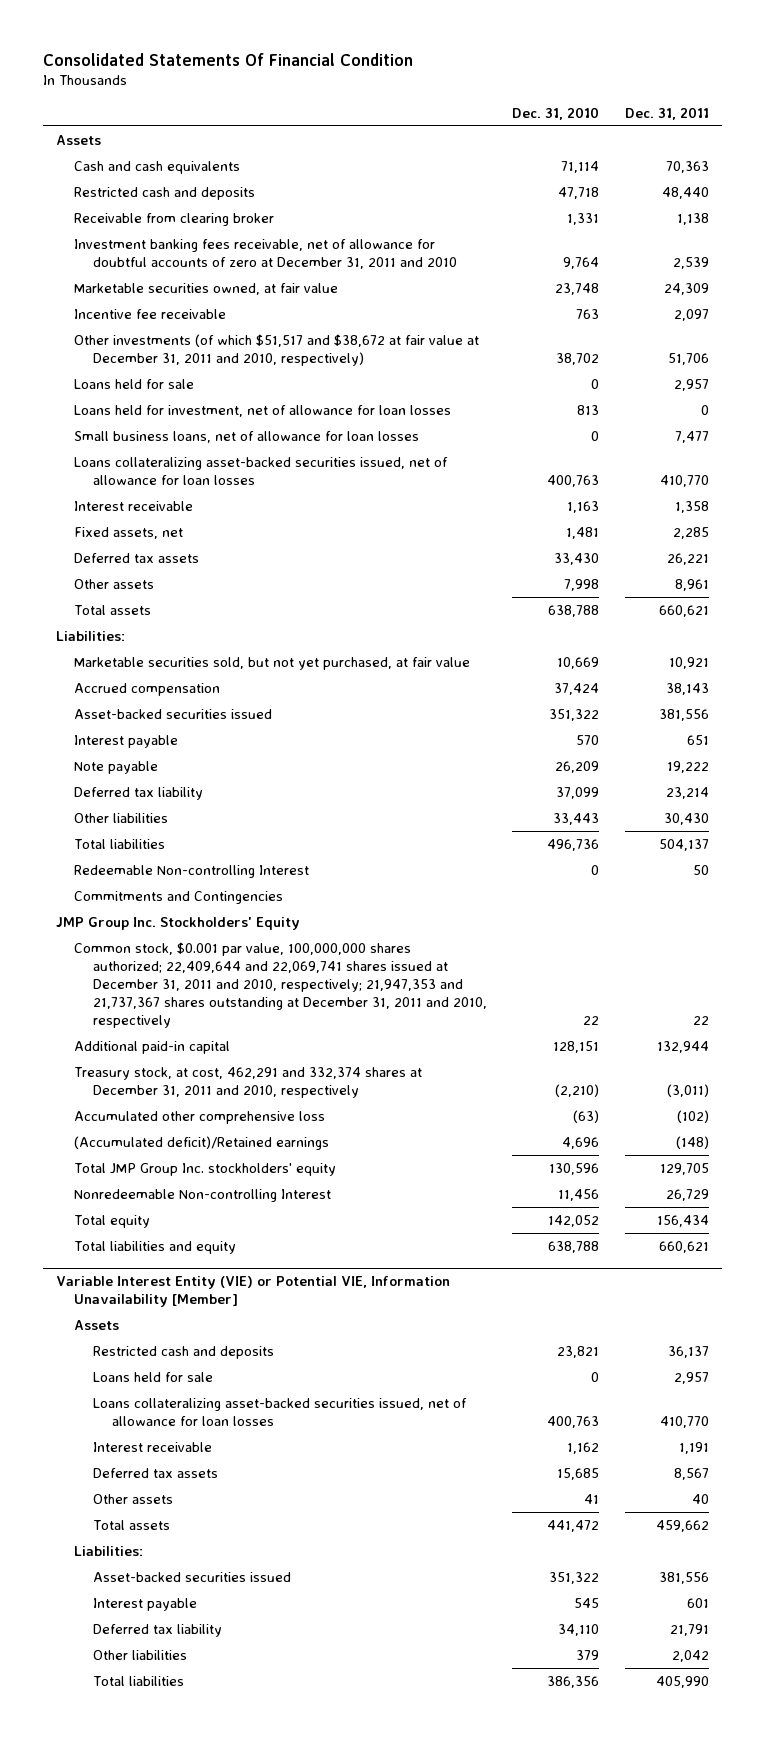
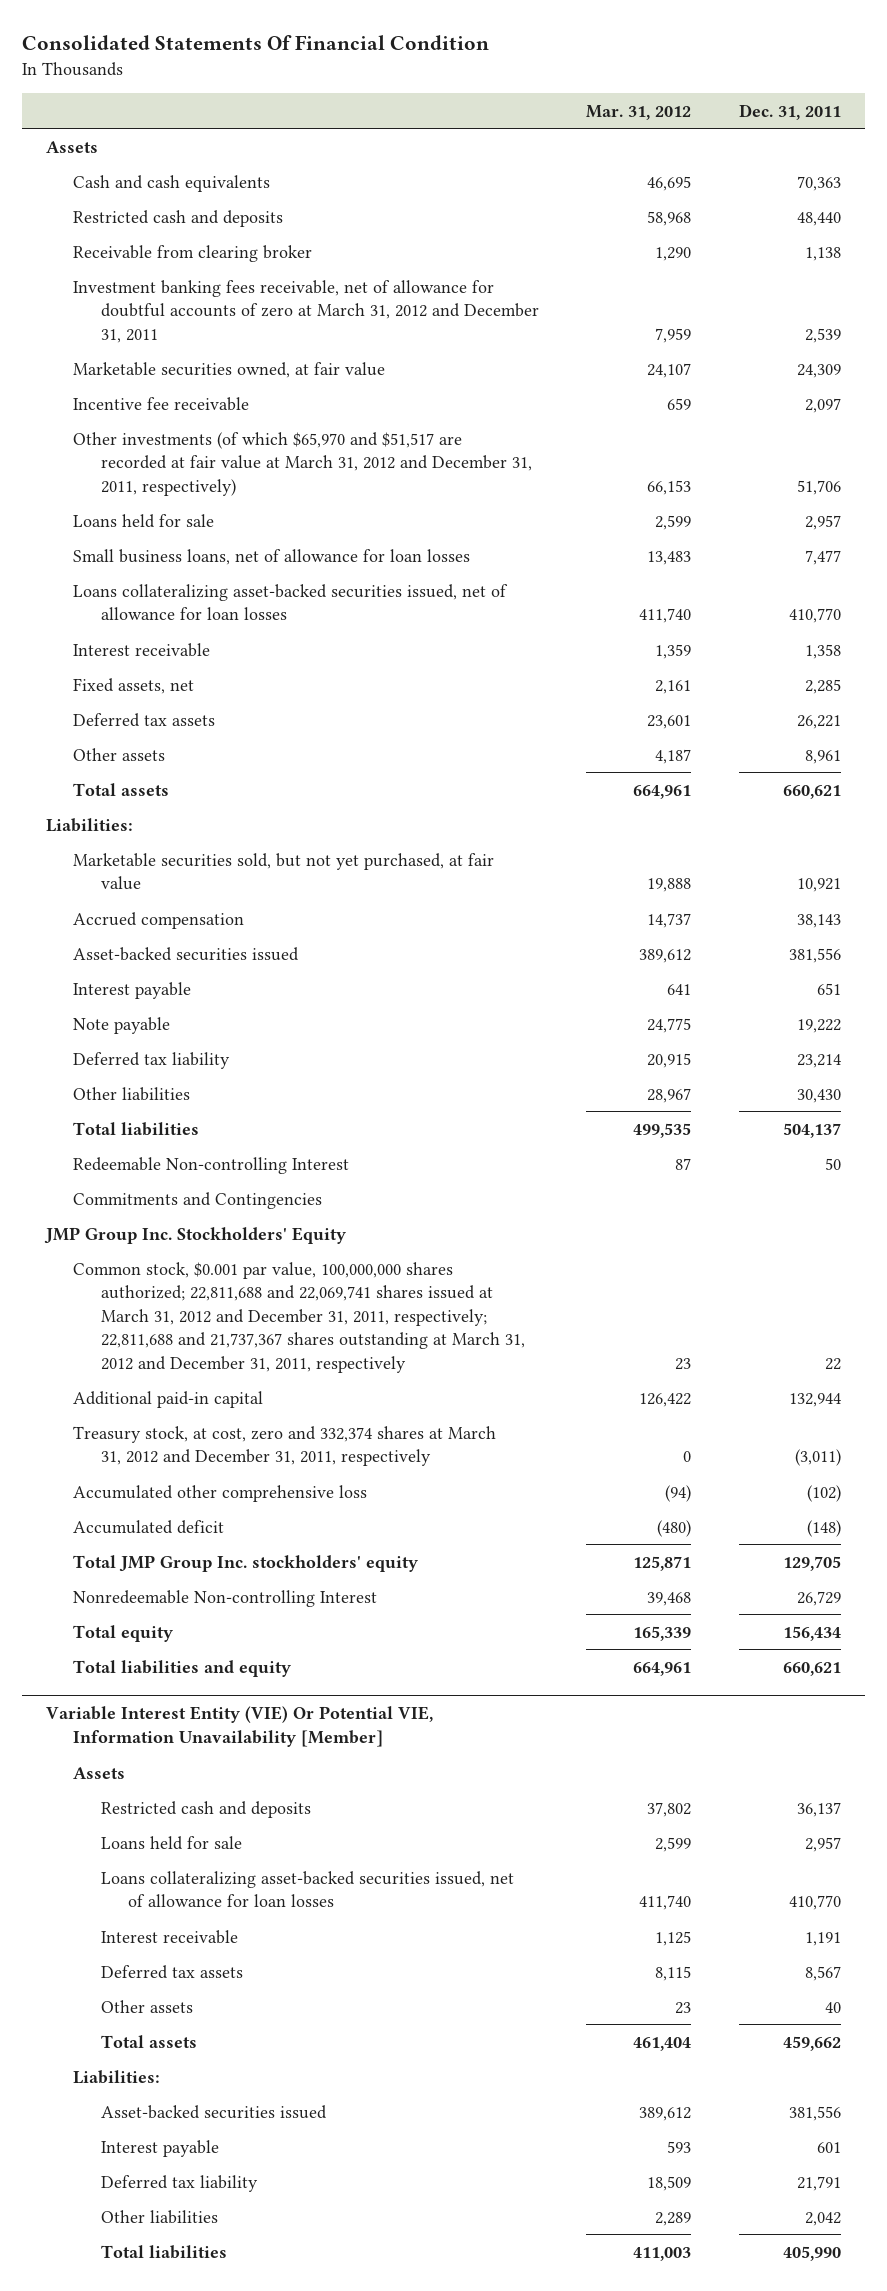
- | Dec. 31, 2010 | Dec. 31, 2011
+ | Mar. 31, 2012 | Dec. 31, 2011
- Investment banking fees receivable, net of allowance for doubtful accounts of zero at December 31, 2011 and 2010 | 9,764 | 2,539
+ Investment banking fees receivable, net of allowance for doubtful accounts of zero at March 31, 2012 and December 31, 2011 | 7,959 | 2,539
- Other investments (of which $51,517 and $38,672 at fair value at December 31, 2011 and 2010, respectively) | 38,702 | 51,706
+ Other investments (of which $65,970 and $51,517 are recorded at fair value at March 31, 2012 and December 31, 2011, respectively) | 66,153 | 51,706
- Loans held for investment, net of allowance for loan losses | 813 | 0
- Common stock, $0.001 par value, 100,000,000 shares authorized; 22,409,644 and 22,069,741 shares issued at December 31, 2011 and 2010, respectively; 21,947,353 and 21,737,367 shares outstanding at December 31, 2011 and 2010, respectively | 22 | 22
+ Common stock, $0.001 par value, 100,000,000 shares authorized; 22,811,688 and 22,069,741 shares issued at March 31, 2012 and December 31, 2011, respectively; 22,811,688 and 21,737,367 shares outstanding at March 31, 2012 and December 31, 2011, respectively | 23 | 22
- Treasury stock, at cost, 462,291 and 332,374 shares at December 31, 2011 and 2010, respectively | (2,210) | (3,011)
+ Treasury stock, at cost, zero and 332,374 shares at March 31, 2012 and December 31, 2011, respectively | 0 | (3,011)
- (Accumulated deficit)/Retained earnings | 4,696 | (148)
+ Accumulated deficit | (480) | (148)
- Variable Interest Entity (VIE) or Potential VIE, Information Unavailability [Member]
+ Variable Interest Entity (VIE) Or Potential VIE, Information Unavailability [Member]

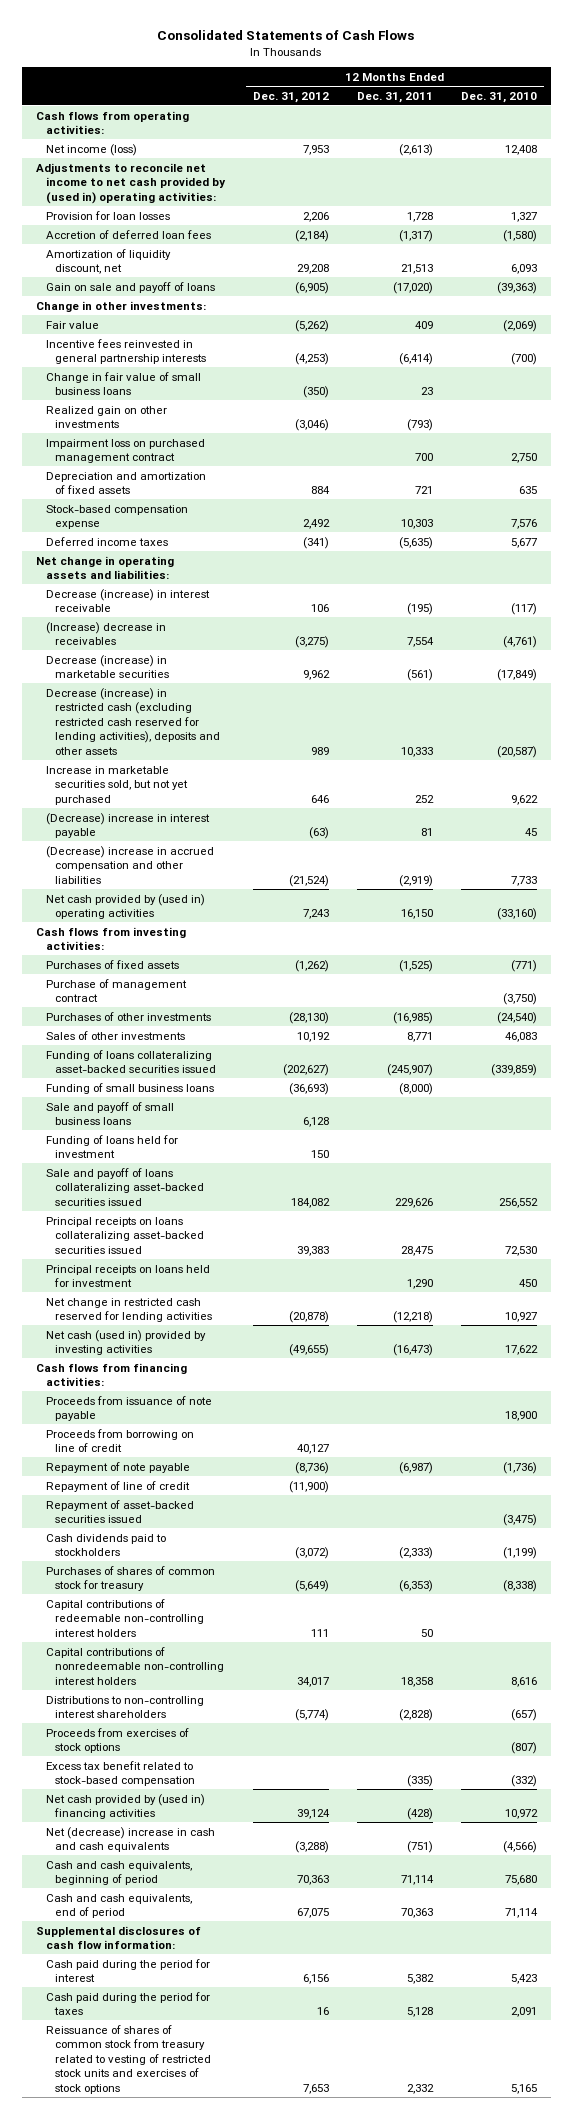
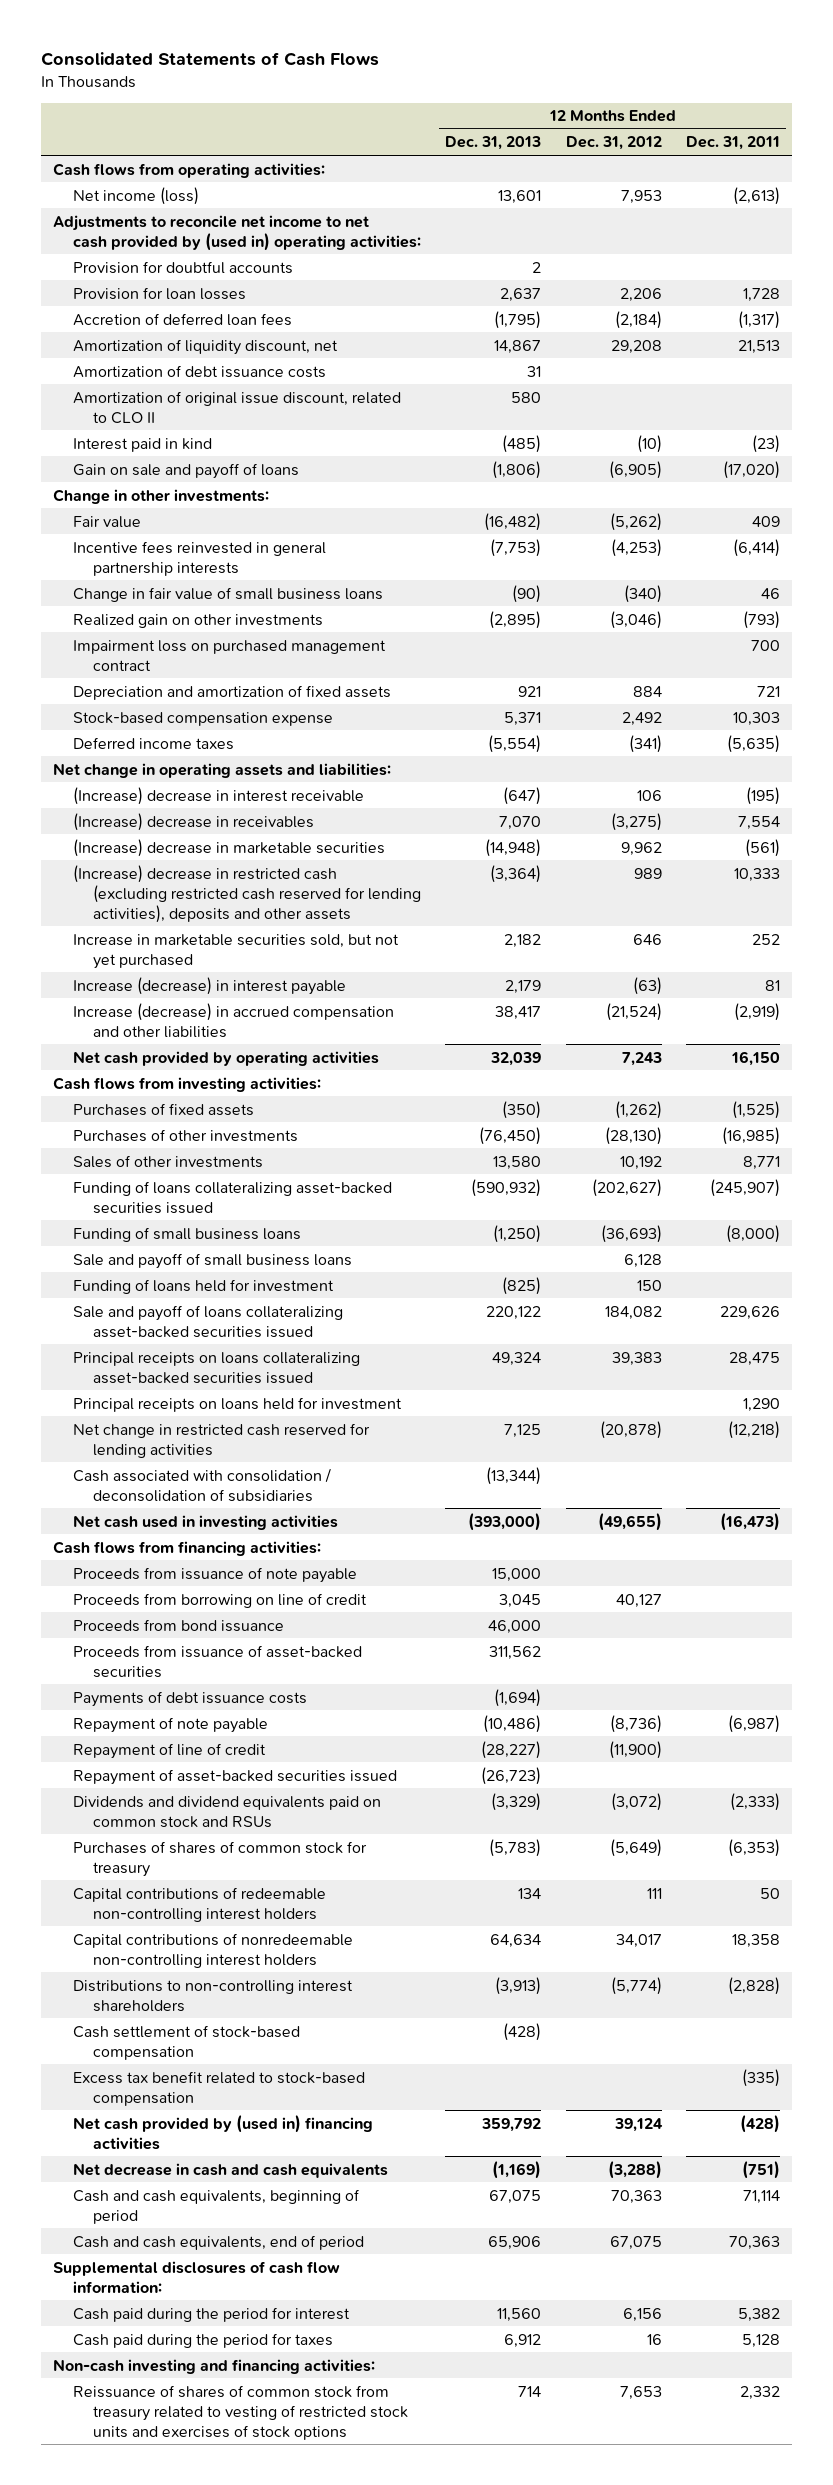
- | 12 Months Ended Dec. 31, 2012 | 12 Months Ended Dec. 31, 2011 | 12 Months Ended Dec. 31, 2010
+ | 12 Months Ended Dec. 31, 2013 | 12 Months Ended Dec. 31, 2012 | 12 Months Ended Dec. 31, 2011
+ Provision for doubtful accounts | 2 | |
+ Amortization of debt issuance costs | 31 | |
+ Amortization of original issue discount, related to CLO II | 580 | |
+ Interest paid in kind | (485) | (10) | (23)
- Change in fair value of small business loans | (350) | 23 |
+ Change in fair value of small business loans | (90) | (340) | 46
- Decrease (increase) in interest receivable | 106 | (195) | (117)
+ (Increase) decrease in interest receivable | (647) | 106 | (195)
- Decrease (increase) in marketable securities | 9,962 | (561) | (17,849)
- Decrease (increase) in restricted cash (excluding restricted cash reserved for lending activities), deposits and other assets | 989 | 10,333 | (20,587)
+ (Increase) decrease in marketable securities | (14,948) | 9,962 | (561)
+ (Increase) decrease in restricted cash (excluding restricted cash reserved for lending activities), deposits and other assets | (3,364) | 989 | 10,333
- (Decrease) increase in interest payable | (63) | 81 | 45
- (Decrease) increase in accrued compensation and other liabilities | (21,524) | (2,919) | 7,733
- Net cash provided by (used in) operating activities | 7,243 | 16,150 | (33,160)
+ Increase (decrease) in interest payable | 2,179 | (63) | 81
+ Increase (decrease) in accrued compensation and other liabilities | 38,417 | (21,524) | (2,919)
+ Net cash provided by operating activities | 32,039 | 7,243 | 16,150
- Purchase of management contract | | | (3,750)
- Net cash (used in) provided by investing activities | (49,655) | (16,473) | 17,622
+ Cash associated with consolidation / deconsolidation of subsidiaries | (13,344) | |
+ Net cash used in investing activities | (393,000) | (49,655) | (16,473)
+ Proceeds from bond issuance | 46,000 | |
+ Proceeds from issuance of asset-backed securities | 311,562 | |
+ Payments of debt issuance costs | (1,694) | |
- Cash dividends paid to stockholders | (3,072) | (2,333) | (1,199)
+ Dividends and dividend equivalents paid on common stock and RSUs | (3,329) | (3,072) | (2,333)
- Proceeds from exercises of stock options | | | (807)
+ Cash settlement of stock-based compensation | (428) | |
- Net (decrease) increase in cash and cash equivalents | (3,288) | (751) | (4,566)
+ Net decrease in cash and cash equivalents | (1,169) | (3,288) | (751)
+ Non-cash investing and financing activities:

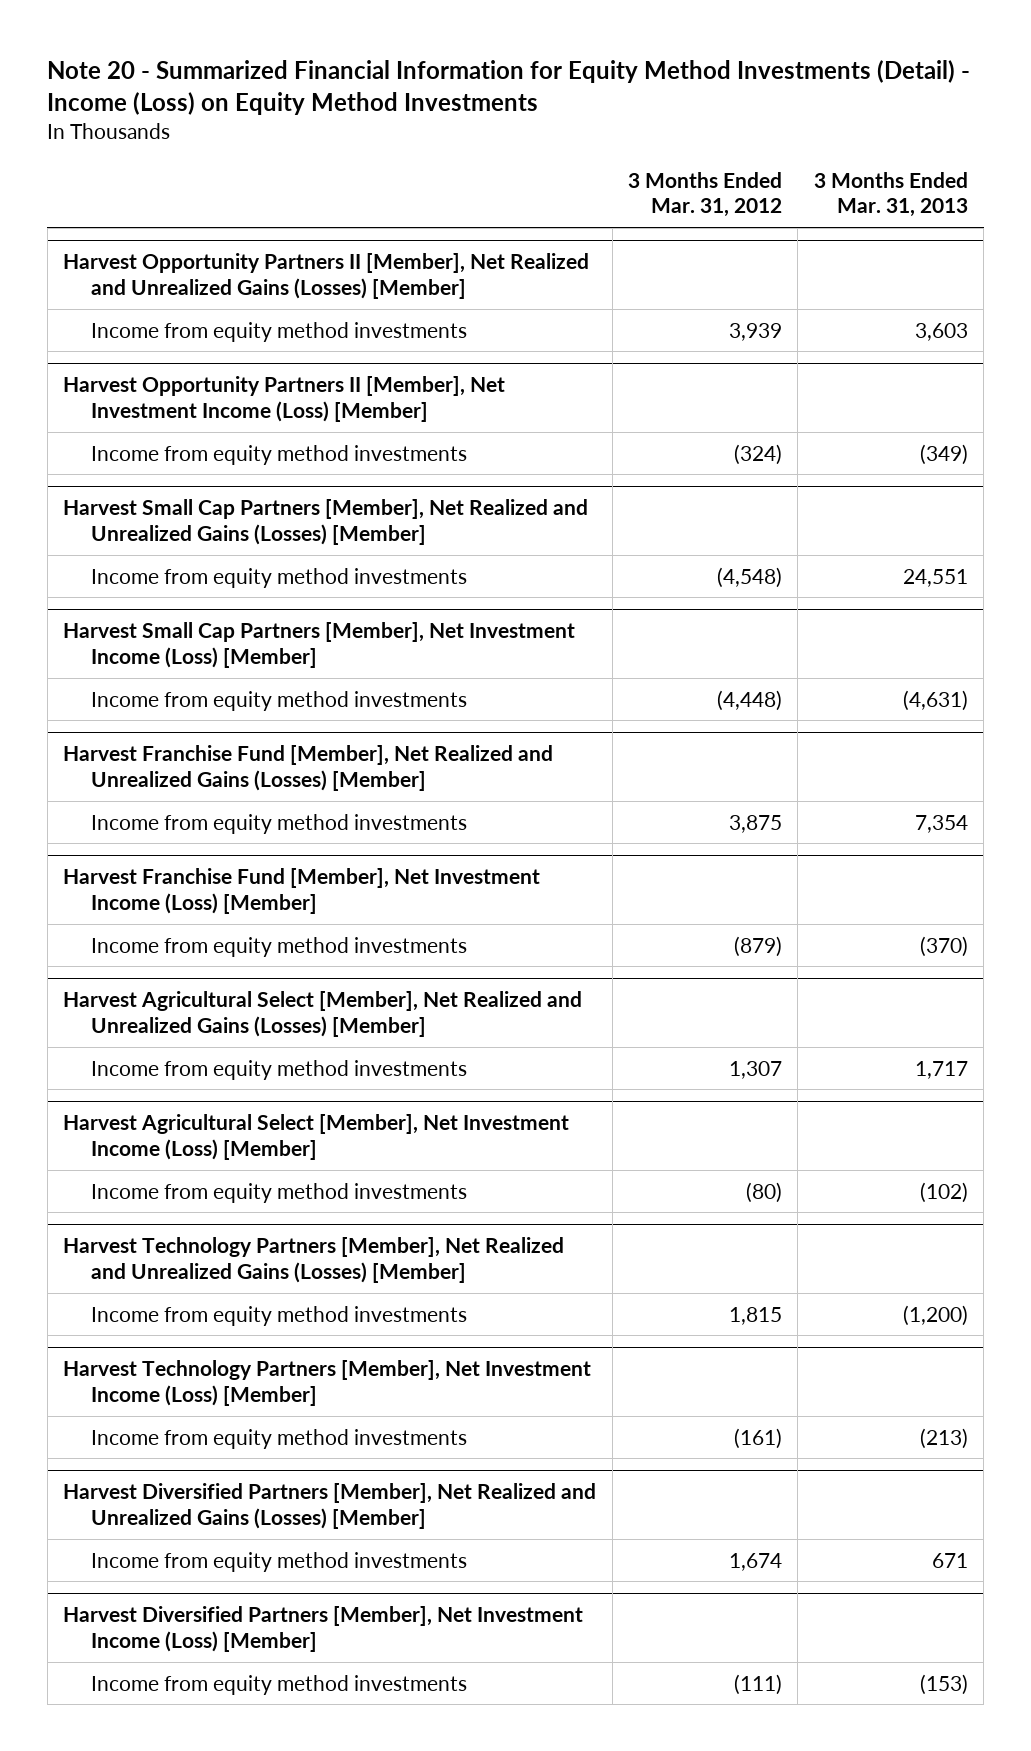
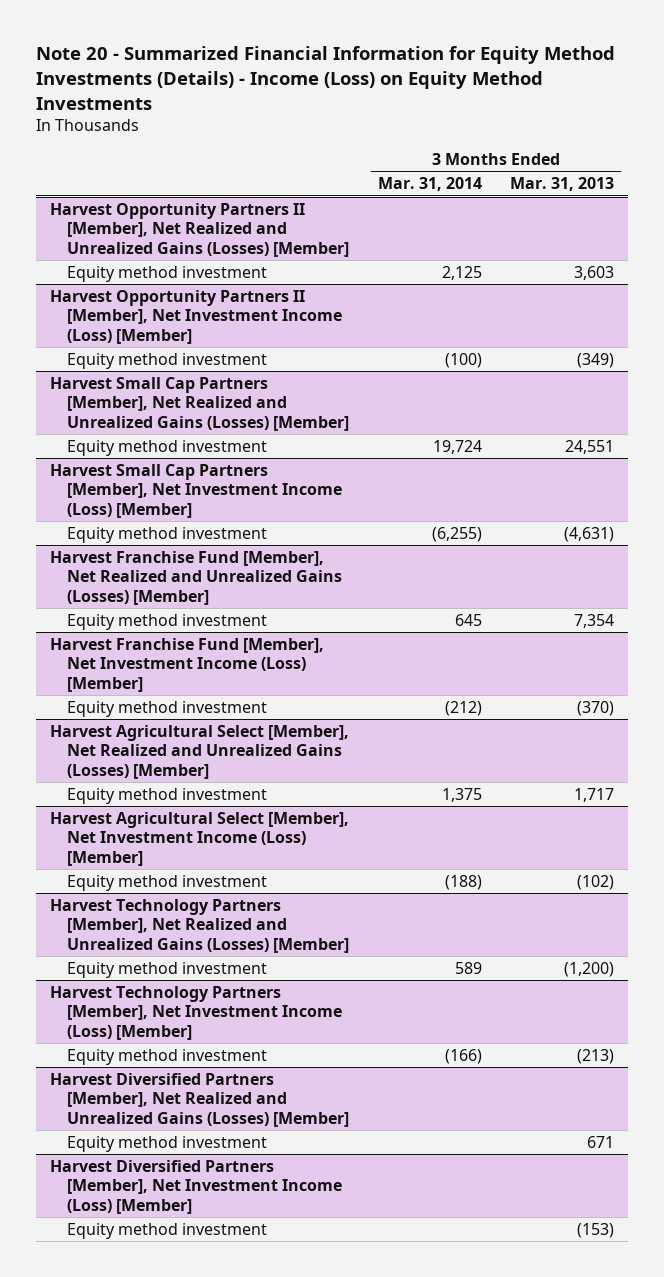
- Note 20 - Summarized Financial Information for Equity Method Investments (Detail) - Income (Loss) on Equity Method Investments
+ Note 20 - Summarized Financial Information for Equity Method Investments (Details) - Income (Loss) on Equity Method Investments
- | 3 Months Ended Mar. 31, 2012 | 3 Months Ended Mar. 31, 2013
+ | 3 Months Ended Mar. 31, 2014 | 3 Months Ended Mar. 31, 2013
@ Harvest Opportunity Partners II [Member], Net Realized and Unrealized Gains (Losses) [Member]
- Income from equity method investments | 3,939 | 3,603
+ Equity method investment | 2,125 | 3,603
@ Harvest Opportunity Partners II [Member], Net Investment Income (Loss) [Member]
- Income from equity method investments | (324) | (349)
+ Equity method investment | (100) | (349)
@ Harvest Small Cap Partners [Member], Net Realized and Unrealized Gains (Losses) [Member]
- Income from equity method investments | (4,548) | 24,551
+ Equity method investment | 19,724 | 24,551
@ Harvest Small Cap Partners [Member], Net Investment Income (Loss) [Member]
- Income from equity method investments | (4,448) | (4,631)
+ Equity method investment | (6,255) | (4,631)
@ Harvest Franchise Fund [Member], Net Realized and Unrealized Gains (Losses) [Member]
- Income from equity method investments | 3,875 | 7,354
+ Equity method investment | 645 | 7,354
@ Harvest Franchise Fund [Member], Net Investment Income (Loss) [Member]
- Income from equity method investments | (879) | (370)
+ Equity method investment | (212) | (370)
@ Harvest Agricultural Select [Member], Net Realized and Unrealized Gains (Losses) [Member]
- Income from equity method investments | 1,307 | 1,717
+ Equity method investment | 1,375 | 1,717
@ Harvest Agricultural Select [Member], Net Investment Income (Loss) [Member]
- Income from equity method investments | (80) | (102)
+ Equity method investment | (188) | (102)
@ Harvest Technology Partners [Member], Net Realized and Unrealized Gains (Losses) [Member]
- Income from equity method investments | 1,815 | (1,200)
+ Equity method investment | 589 | (1,200)
@ Harvest Technology Partners [Member], Net Investment Income (Loss) [Member]
- Income from equity method investments | (161) | (213)
+ Equity method investment | (166) | (213)
@ Harvest Diversified Partners [Member], Net Realized and Unrealized Gains (Losses) [Member]
- Income from equity method investments | 1,674 | 671
+ Equity method investment | | 671
@ Harvest Diversified Partners [Member], Net Investment Income (Loss) [Member]
- Income from equity method investments | (111) | (153)
+ Equity method investment | | (153)

